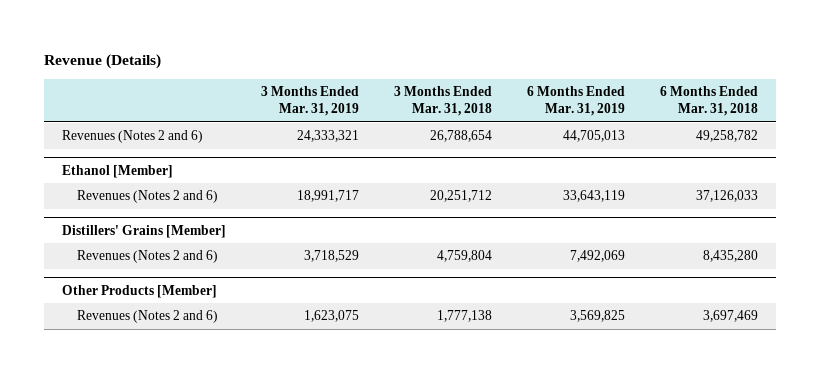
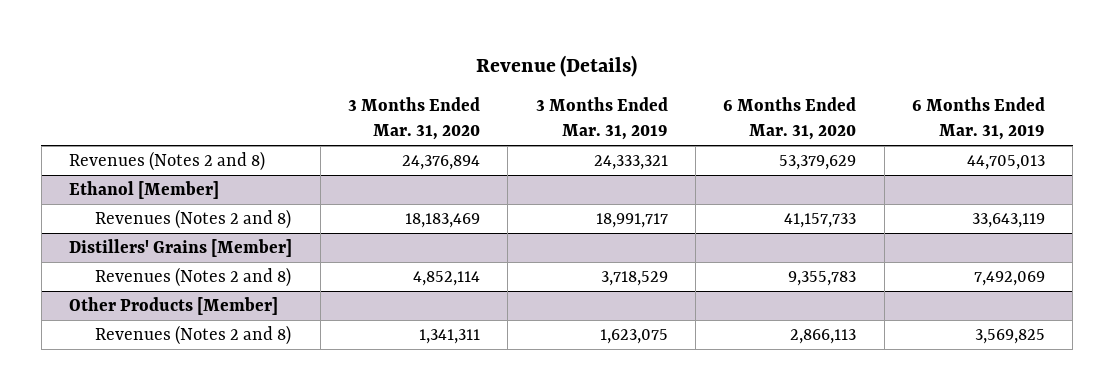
- | 3 Months Ended Mar. 31, 2019 | 3 Months Ended Mar. 31, 2018 | 6 Months Ended Mar. 31, 2019 | 6 Months Ended Mar. 31, 2018
+ | 3 Months Ended Mar. 31, 2020 | 3 Months Ended Mar. 31, 2019 | 6 Months Ended Mar. 31, 2020 | 6 Months Ended Mar. 31, 2019
- Revenues (Notes 2 and 6) | 24,333,321 | 26,788,654 | 44,705,013 | 49,258,782
+ Revenues (Notes 2 and 8) | 24,376,894 | 24,333,321 | 53,379,629 | 44,705,013
@ Ethanol [Member]
- Revenues (Notes 2 and 6) | 18,991,717 | 20,251,712 | 33,643,119 | 37,126,033
+ Revenues (Notes 2 and 8) | 18,183,469 | 18,991,717 | 41,157,733 | 33,643,119
@ Distillers' Grains [Member]
- Revenues (Notes 2 and 6) | 3,718,529 | 4,759,804 | 7,492,069 | 8,435,280
+ Revenues (Notes 2 and 8) | 4,852,114 | 3,718,529 | 9,355,783 | 7,492,069
@ Other Products [Member]
- Revenues (Notes 2 and 6) | 1,623,075 | 1,777,138 | 3,569,825 | 3,697,469
+ Revenues (Notes 2 and 8) | 1,341,311 | 1,623,075 | 2,866,113 | 3,569,825

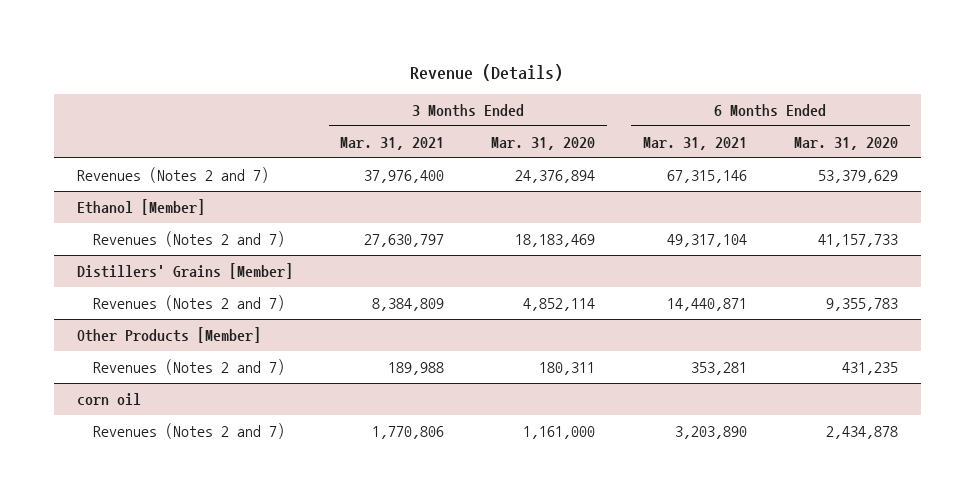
- | 3 Months Ended Mar. 31, 2020 | 3 Months Ended Mar. 31, 2019 | 6 Months Ended Mar. 31, 2020 | 6 Months Ended Mar. 31, 2019
+ | 3 Months Ended Mar. 31, 2021 | 3 Months Ended Mar. 31, 2020 | 6 Months Ended Mar. 31, 2021 | 6 Months Ended Mar. 31, 2020
- Revenues (Notes 2 and 8) | 24,376,894 | 24,333,321 | 53,379,629 | 44,705,013
+ Revenues (Notes 2 and 7) | 37,976,400 | 24,376,894 | 67,315,146 | 53,379,629
@ Ethanol [Member]
- Revenues (Notes 2 and 8) | 18,183,469 | 18,991,717 | 41,157,733 | 33,643,119
+ Revenues (Notes 2 and 7) | 27,630,797 | 18,183,469 | 49,317,104 | 41,157,733
@ Distillers' Grains [Member]
- Revenues (Notes 2 and 8) | 4,852,114 | 3,718,529 | 9,355,783 | 7,492,069
+ Revenues (Notes 2 and 7) | 8,384,809 | 4,852,114 | 14,440,871 | 9,355,783
@ Other Products [Member]
- Revenues (Notes 2 and 8) | 1,341,311 | 1,623,075 | 2,866,113 | 3,569,825
+ Revenues (Notes 2 and 7) | 189,988 | 180,311 | 353,281 | 431,235
+ corn oil
+ Revenues (Notes 2 and 7) | 1,770,806 | 1,161,000 | 3,203,890 | 2,434,878

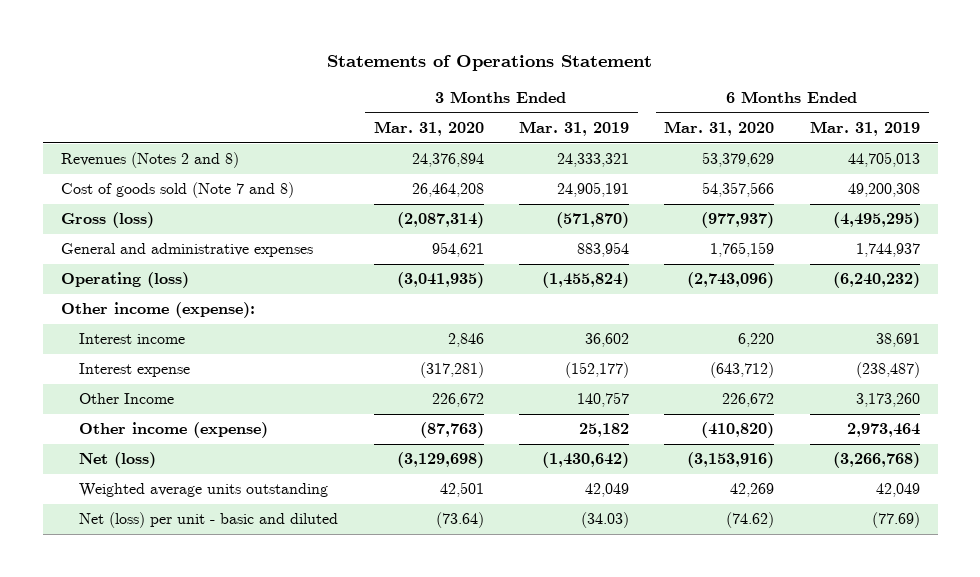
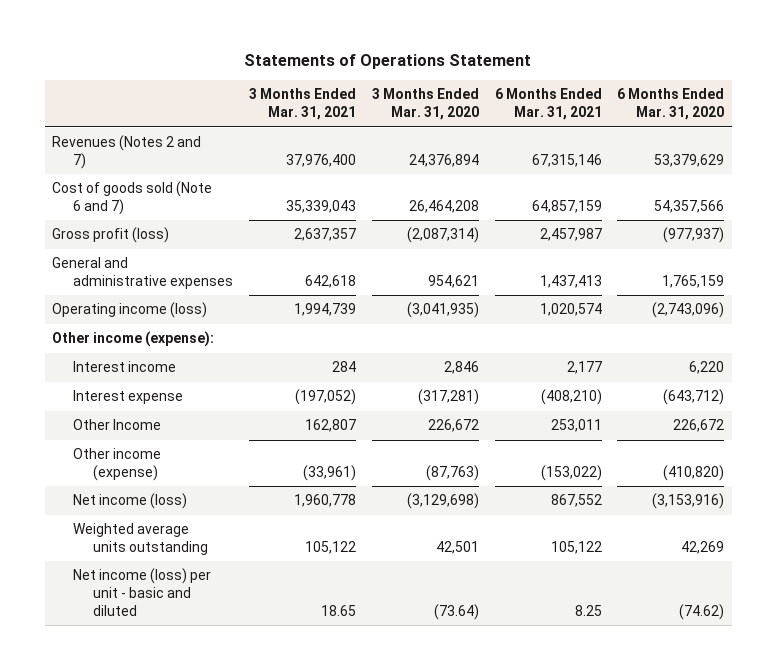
- | 3 Months Ended Mar. 31, 2020 | 3 Months Ended Mar. 31, 2019 | 6 Months Ended Mar. 31, 2020 | 6 Months Ended Mar. 31, 2019
+ | 3 Months Ended Mar. 31, 2021 | 3 Months Ended Mar. 31, 2020 | 6 Months Ended Mar. 31, 2021 | 6 Months Ended Mar. 31, 2020
- Revenues (Notes 2 and 8) | 24,376,894 | 24,333,321 | 53,379,629 | 44,705,013
- Cost of goods sold (Note 7 and 8) | 26,464,208 | 24,905,191 | 54,357,566 | 49,200,308
- Gross (loss) | (2,087,314) | (571,870) | (977,937) | (4,495,295)
+ Revenues (Notes 2 and 7) | 37,976,400 | 24,376,894 | 67,315,146 | 53,379,629
+ Cost of goods sold (Note 6 and 7) | 35,339,043 | 26,464,208 | 64,857,159 | 54,357,566
+ Gross profit (loss) | 2,637,357 | (2,087,314) | 2,457,987 | (977,937)
- Operating (loss) | (3,041,935) | (1,455,824) | (2,743,096) | (6,240,232)
+ Operating income (loss) | 1,994,739 | (3,041,935) | 1,020,574 | (2,743,096)
- Net (loss) | (3,129,698) | (1,430,642) | (3,153,916) | (3,266,768)
+ Net income (loss) | 1,960,778 | (3,129,698) | 867,552 | (3,153,916)
- Net (loss) per unit - basic and diluted | (73.64) | (34.03) | (74.62) | (77.69)
+ Net income (loss) per unit - basic and diluted | 18.65 | (73.64) | 8.25 | (74.62)

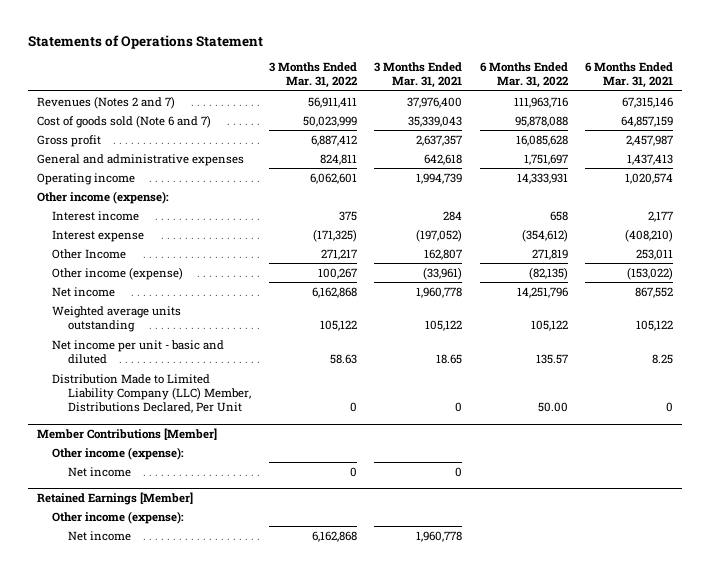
- | 3 Months Ended Mar. 31, 2021 | 3 Months Ended Mar. 31, 2020 | 6 Months Ended Mar. 31, 2021 | 6 Months Ended Mar. 31, 2020
+ | 3 Months Ended Mar. 31, 2022 | 3 Months Ended Mar. 31, 2021 | 6 Months Ended Mar. 31, 2022 | 6 Months Ended Mar. 31, 2021
- Gross profit (loss) | 2,637,357 | (2,087,314) | 2,457,987 | (977,937)
+ Gross profit | 6,887,412 | 2,637,357 | 16,085,628 | 2,457,987
- Operating income (loss) | 1,994,739 | (3,041,935) | 1,020,574 | (2,743,096)
+ Operating income | 6,062,601 | 1,994,739 | 14,333,931 | 1,020,574
- Net income (loss) | 1,960,778 | (3,129,698) | 867,552 | (3,153,916)
+ Net income | 6,162,868 | 1,960,778 | 14,251,796 | 867,552
- Net income (loss) per unit - basic and diluted | 18.65 | (73.64) | 8.25 | (74.62)
+ Net income per unit - basic and diluted | 58.63 | 18.65 | 135.57 | 8.25
+ Distribution Made to Limited Liability Company (LLC) Member, Distributions Declared, Per Unit | 0 | 0 | 50.00 | 0
+ Member Contributions [Member]
+ Other income (expense):
+ Net income | 0 | 0 | |
+ Retained Earnings [Member]
+ Other income (expense):
+ Net income | 6,162,868 | 1,960,778 | |

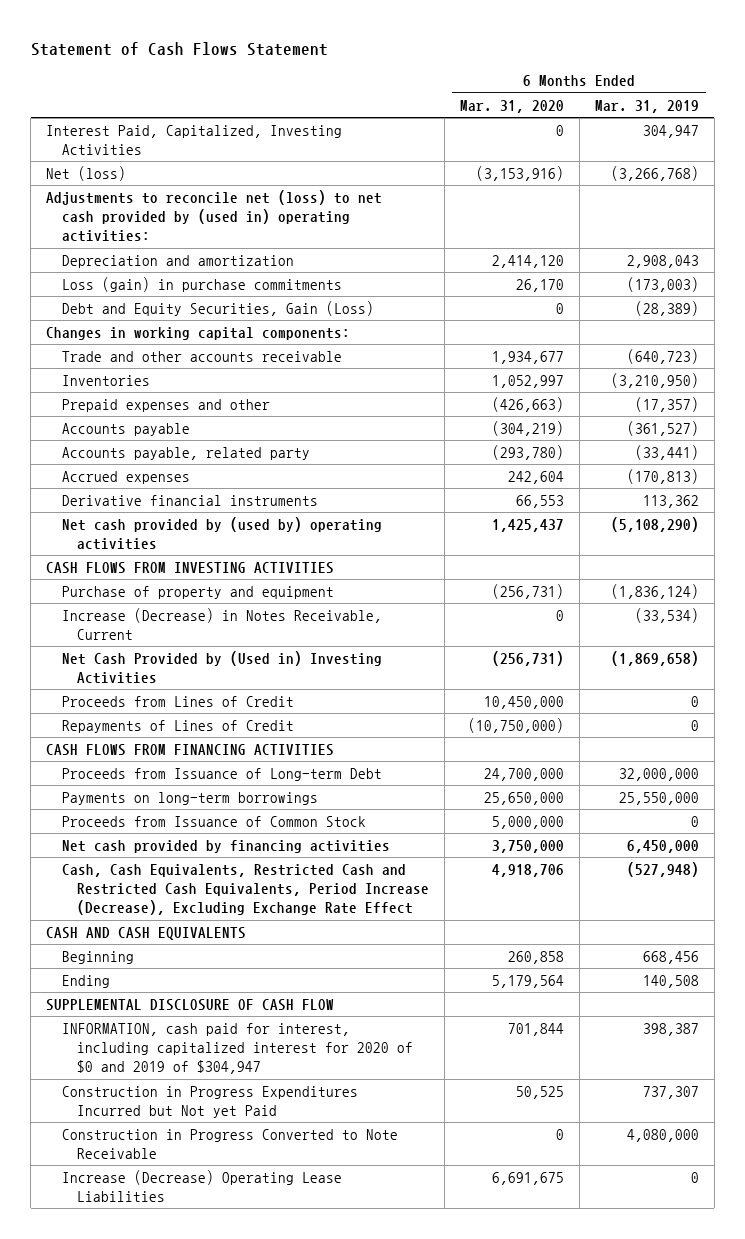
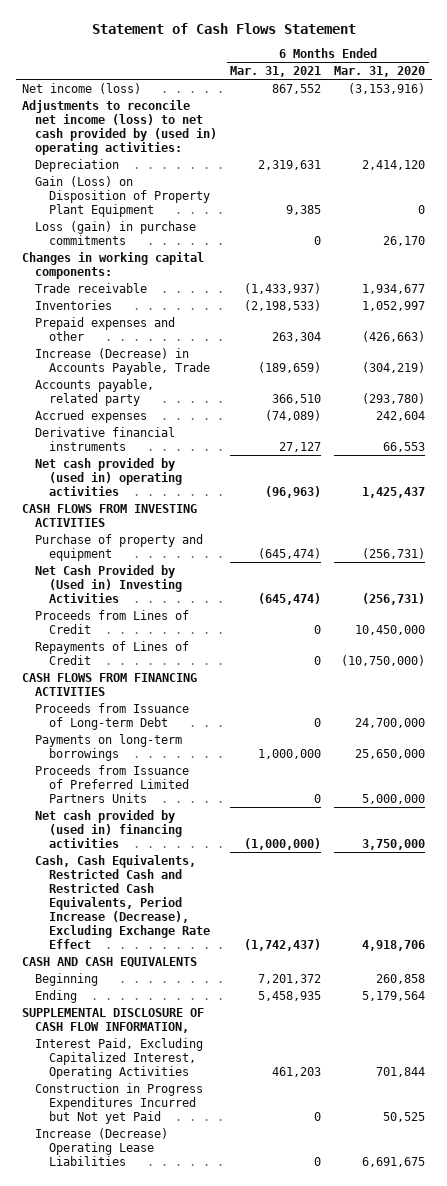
- | 6 Months Ended Mar. 31, 2020 | 6 Months Ended Mar. 31, 2019
+ | 6 Months Ended Mar. 31, 2021 | 6 Months Ended Mar. 31, 2020
- Interest Paid, Capitalized, Investing Activities | 0 | 304,947
- Net (loss) | (3,153,916) | (3,266,768)
- Adjustments to reconcile net (loss) to net cash provided by (used in) operating activities:
- Depreciation and amortization | 2,414,120 | 2,908,043
+ Net income (loss) | 867,552 | (3,153,916)
+ Adjustments to reconcile net income (loss) to net cash provided by (used in) operating activities:
+ Depreciation | 2,319,631 | 2,414,120
+ Gain (Loss) on Disposition of Property Plant Equipment | 9,385 | 0
- Debt and Equity Securities, Gain (Loss) | 0 | (28,389)
- Trade and other accounts receivable | 1,934,677 | (640,723)
+ Trade receivable | (1,433,937) | 1,934,677
- Accounts payable | (304,219) | (361,527)
+ Increase (Decrease) in Accounts Payable, Trade | (189,659) | (304,219)
- Net cash provided by (used by) operating activities | 1,425,437 | (5,108,290)
+ Net cash provided by (used in) operating activities | (96,963) | 1,425,437
- Increase (Decrease) in Notes Receivable, Current | 0 | (33,534)
- Proceeds from Issuance of Common Stock | 5,000,000 | 0
- Net cash provided by financing activities | 3,750,000 | 6,450,000
+ Proceeds from Issuance of Preferred Limited Partners Units | 0 | 5,000,000
+ Net cash provided by (used in) financing activities | (1,000,000) | 3,750,000
- SUPPLEMENTAL DISCLOSURE OF CASH FLOW
- INFORMATION, cash paid for interest, including capitalized interest for 2020 of $0 and 2019 of $304,947 | 701,844 | 398,387
+ SUPPLEMENTAL DISCLOSURE OF CASH FLOW INFORMATION,
+ Interest Paid, Excluding Capitalized Interest, Operating Activities | 461,203 | 701,844
- Construction in Progress Converted to Note Receivable | 0 | 4,080,000

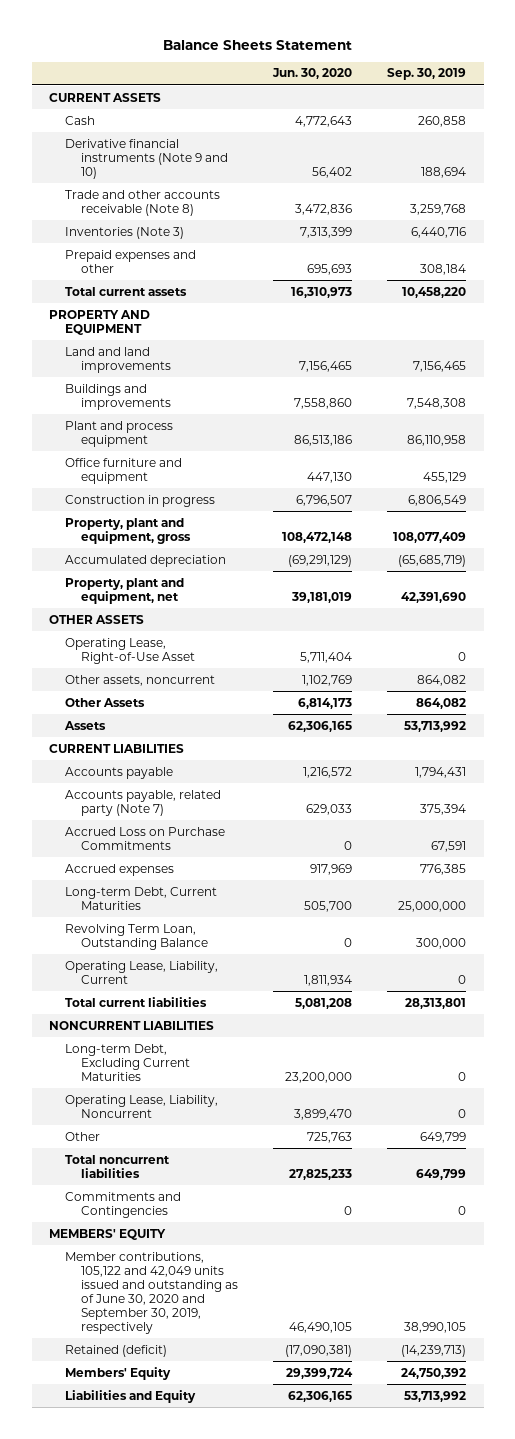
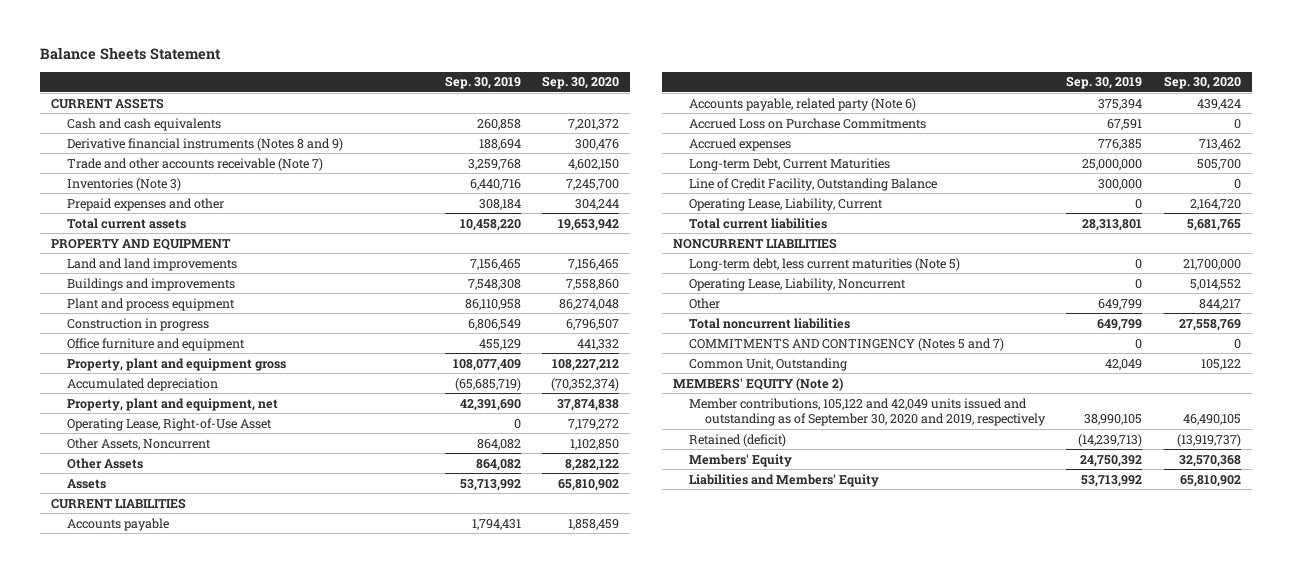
- | Jun. 30, 2020 | Sep. 30, 2019
+ | Sep. 30, 2019 | Sep. 30, 2020
- Cash | 4,772,643 | 260,858
- Derivative financial instruments (Note 9 and 10) | 56,402 | 188,694
- Trade and other accounts receivable (Note 8) | 3,472,836 | 3,259,768
+ Cash and cash equivalents | 260,858 | 7,201,372
+ Derivative financial instruments (Notes 8 and 9) | 188,694 | 300,476
+ Trade and other accounts receivable (Note 7) | 3,259,768 | 4,602,150
- Property, plant and equipment, gross | 108,472,148 | 108,077,409
moved down: Office furniture and equipment | 455,129 | 441,332
+ Property, plant and equipment gross | 108,077,409 | 108,227,212
- OTHER ASSETS
- Other assets, noncurrent | 1,102,769 | 864,082
+ Other Assets, Noncurrent | 864,082 | 1,102,850
- Accounts payable, related party (Note 7) | 629,033 | 375,394
+ Accounts payable, related party (Note 6) | 375,394 | 439,424
- Revolving Term Loan, Outstanding Balance | 0 | 300,000
+ Line of Credit Facility, Outstanding Balance | 300,000 | 0
- Long-term Debt, Excluding Current Maturities | 23,200,000 | 0
+ Long-term debt, less current maturities (Note 5) | 0 | 21,700,000
- Commitments and Contingencies | 0 | 0
- MEMBERS' EQUITY
- Member contributions, 105,122 and 42,049 units issued and outstanding as of June 30, 2020 and September 30, 2019, respectively | 46,490,105 | 38,990,105
+ COMMITMENTS AND CONTINGENCY (Notes 5 and 7) | 0 | 0
+ Common Unit, Outstanding | 42,049 | 105,122
+ MEMBERS' EQUITY (Note 2)
+ Member contributions, 105,122 and 42,049 units issued and outstanding as of September 30, 2020 and 2019, respectively | 38,990,105 | 46,490,105
- Liabilities and Equity | 62,306,165 | 53,713,992
+ Liabilities and Members' Equity | 53,713,992 | 65,810,902

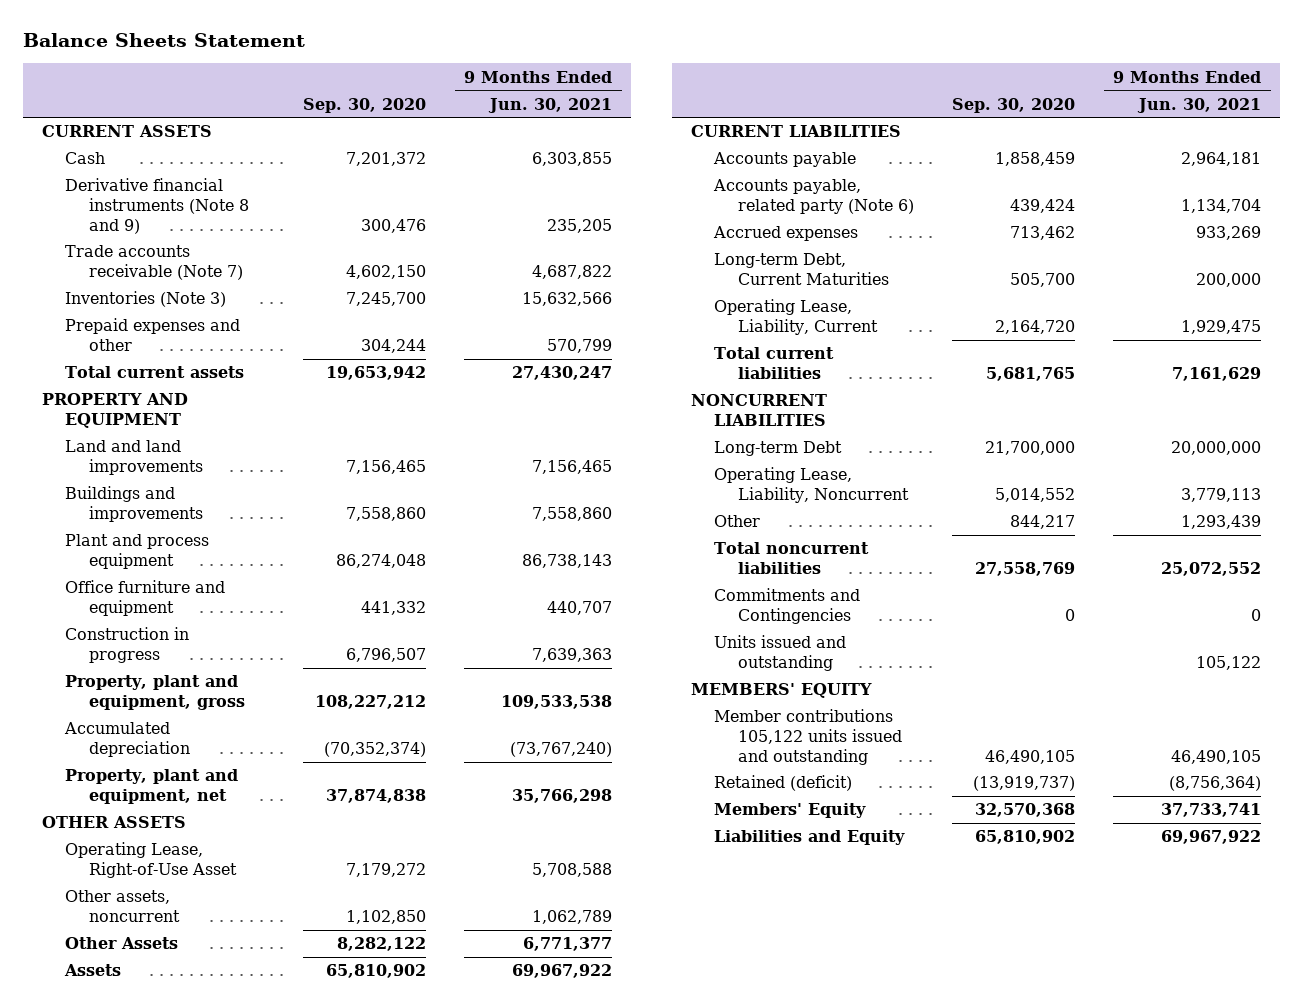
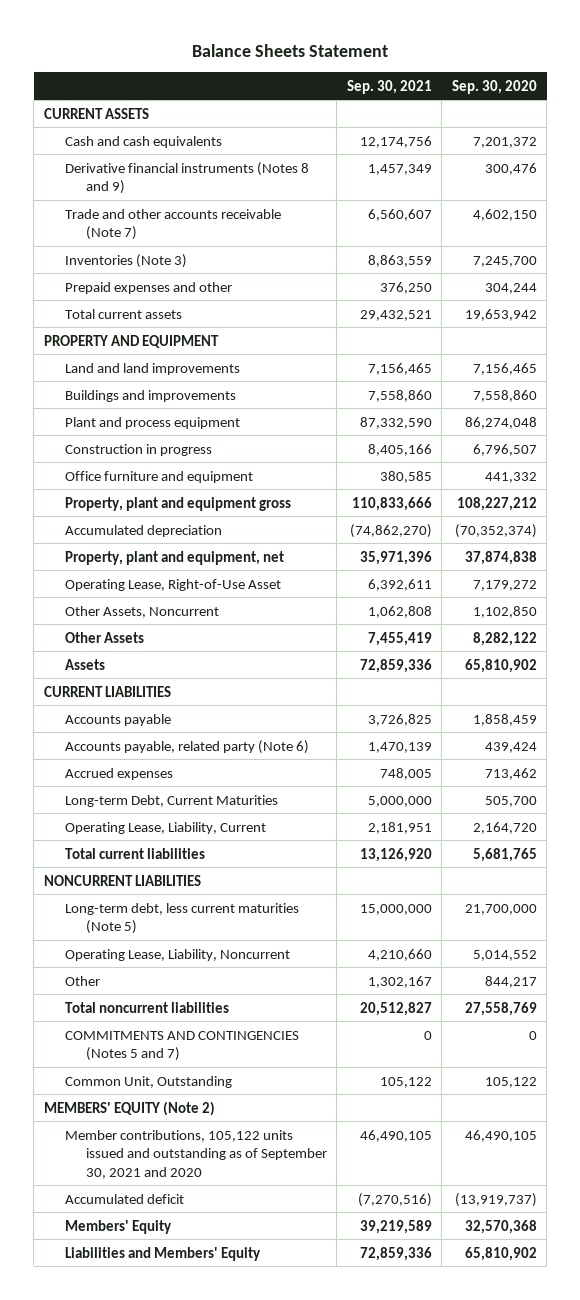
- | Sep. 30, 2020 | 9 Months Ended Jun. 30, 2021
+ | Sep. 30, 2021 | Sep. 30, 2020
- Cash | 7,201,372 | 6,303,855
- Derivative financial instruments (Note 8 and 9) | 300,476 | 235,205
- Trade accounts receivable (Note 7) | 4,602,150 | 4,687,822
+ Cash and cash equivalents | 12,174,756 | 7,201,372
+ Derivative financial instruments (Notes 8 and 9) | 1,457,349 | 300,476
+ Trade and other accounts receivable (Note 7) | 6,560,607 | 4,602,150
- Property, plant and equipment, gross | 108,227,212 | 109,533,538
moved down: Office furniture and equipment | 380,585 | 441,332
+ Property, plant and equipment gross | 110,833,666 | 108,227,212
- OTHER ASSETS
- Other assets, noncurrent | 1,102,850 | 1,062,789
+ Other Assets, Noncurrent | 1,062,808 | 1,102,850
- Long-term Debt | 21,700,000 | 20,000,000
+ Long-term debt, less current maturities (Note 5) | 15,000,000 | 21,700,000
- Commitments and Contingencies | 0 | 0
- Units issued and outstanding | | 105,122
- MEMBERS' EQUITY
- Member contributions 105,122 units issued and outstanding | 46,490,105 | 46,490,105
- Retained (deficit) | (13,919,737) | (8,756,364)
+ COMMITMENTS AND CONTINGENCIES (Notes 5 and 7) | 0 | 0
+ Common Unit, Outstanding | 105,122 | 105,122
+ MEMBERS' EQUITY (Note 2)
+ Member contributions, 105,122 units issued and outstanding as of September 30, 2021 and 2020 | 46,490,105 | 46,490,105
+ Accumulated deficit | (7,270,516) | (13,919,737)
- Liabilities and Equity | 65,810,902 | 69,967,922
+ Liabilities and Members' Equity | 72,859,336 | 65,810,902

